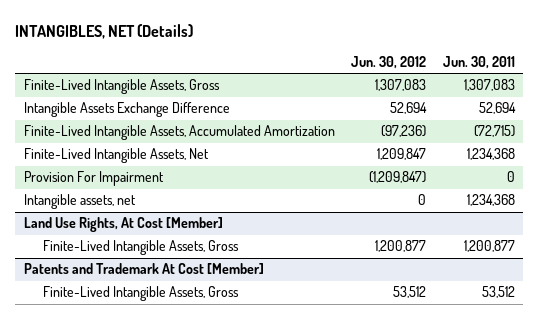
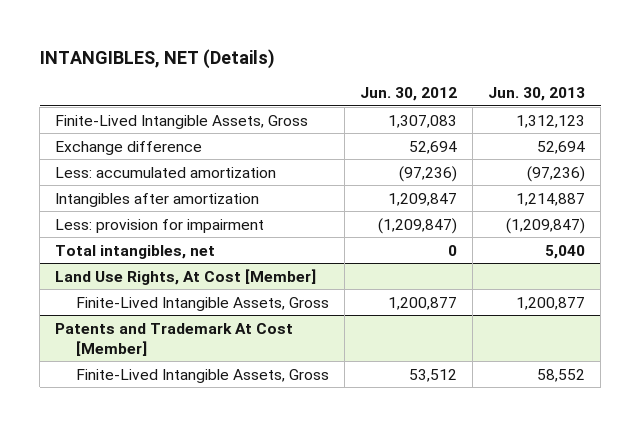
- | Jun. 30, 2012 | Jun. 30, 2011
+ | Jun. 30, 2012 | Jun. 30, 2013
- Intangible Assets Exchange Difference | 52,694 | 52,694
- Finite-Lived Intangible Assets, Accumulated Amortization | (97,236) | (72,715)
- Finite-Lived Intangible Assets, Net | 1,209,847 | 1,234,368
- Provision For Impairment | (1,209,847) | 0
- Intangible assets, net | 0 | 1,234,368
+ Exchange difference | 52,694 | 52,694
+ Less: accumulated amortization | (97,236) | (97,236)
+ Intangibles after amortization | 1,209,847 | 1,214,887
+ Less: provision for impairment | (1,209,847) | (1,209,847)
+ Total intangibles, net | 0 | 5,040

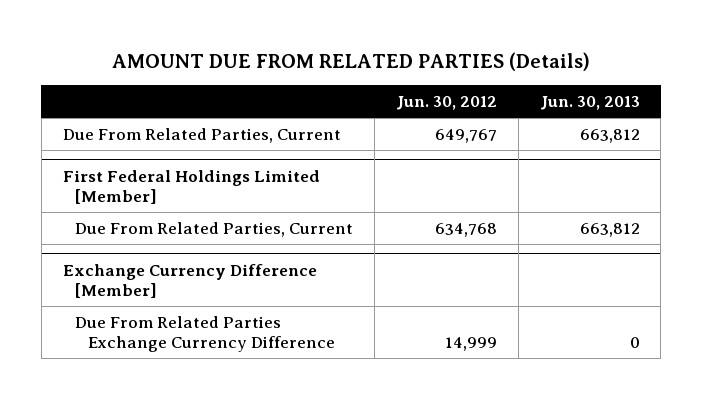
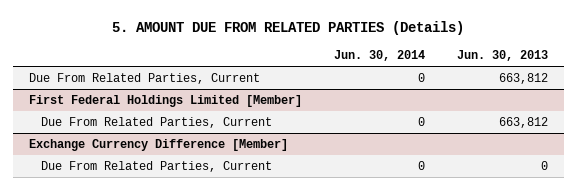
- AMOUNT DUE FROM RELATED PARTIES (Details)
+ 5. AMOUNT DUE FROM RELATED PARTIES (Details)
- | Jun. 30, 2012 | Jun. 30, 2013
+ | Jun. 30, 2014 | Jun. 30, 2013
@ Exchange Currency Difference [Member]
- Due From Related Parties Exchange Currency Difference | 14,999 | 0
+ Due From Related Parties, Current | 0 | 0

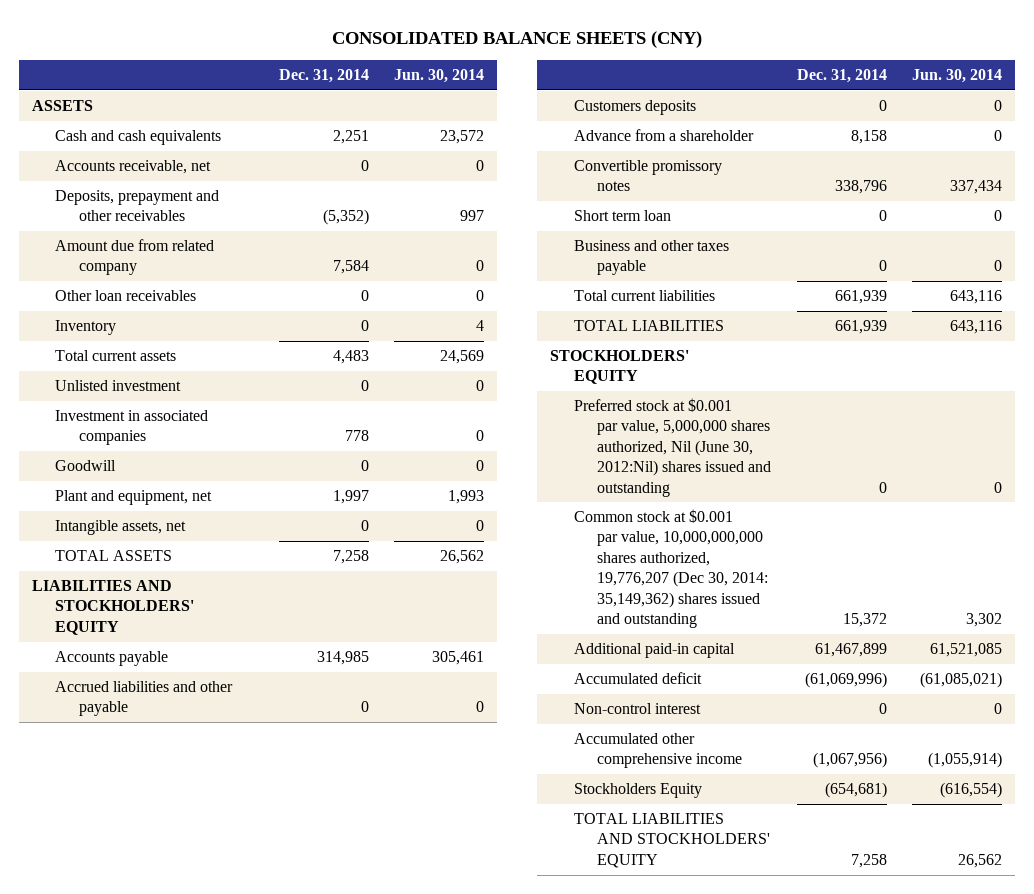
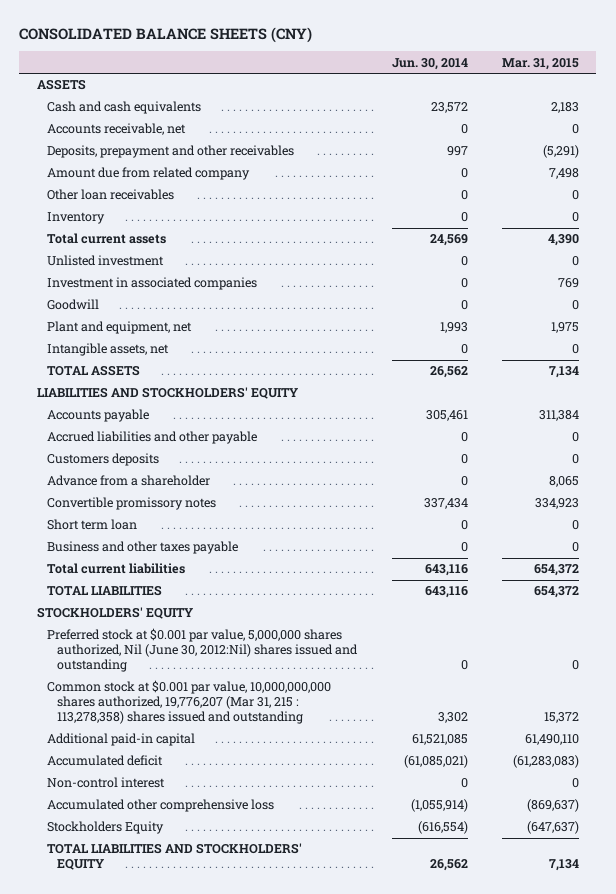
- | Dec. 31, 2014 | Jun. 30, 2014
+ | Jun. 30, 2014 | Mar. 31, 2015
- Inventory | 0 | 4
+ Inventory | 0 | 0
- Common stock at $0.001 par value, 10,000,000,000 shares authorized, 19,776,207 (Dec 30, 2014: 35,149,362) shares issued and outstanding | 15,372 | 3,302
+ Common stock at $0.001 par value, 10,000,000,000 shares authorized, 19,776,207 (Mar 31, 215 : 113,278,358) shares issued and outstanding | 3,302 | 15,372
- Accumulated other comprehensive income | (1,067,956) | (1,055,914)
+ Accumulated other comprehensive loss | (1,055,914) | (869,637)

